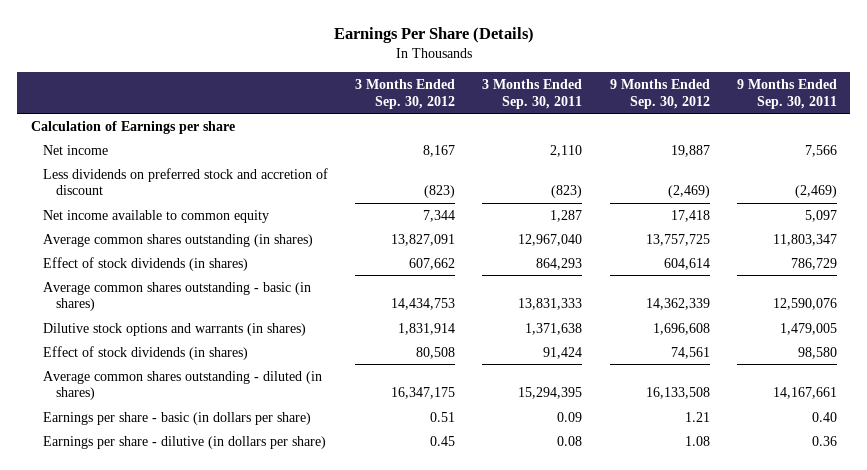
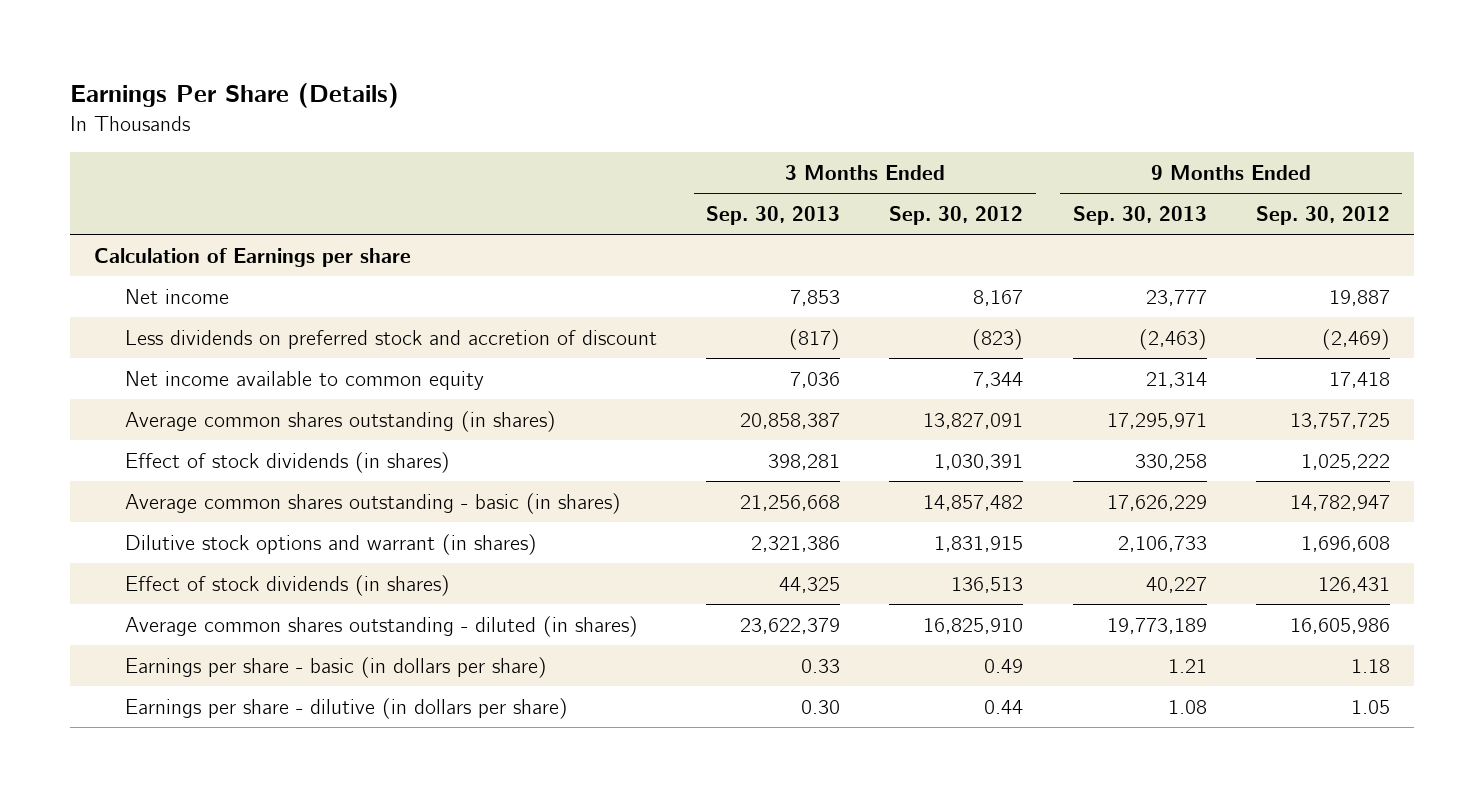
- | 3 Months Ended Sep. 30, 2012 | 3 Months Ended Sep. 30, 2011 | 9 Months Ended Sep. 30, 2012 | 9 Months Ended Sep. 30, 2011
+ | 3 Months Ended Sep. 30, 2013 | 3 Months Ended Sep. 30, 2012 | 9 Months Ended Sep. 30, 2013 | 9 Months Ended Sep. 30, 2012
- Effect of stock dividends (in shares) | 607,662 | 864,293 | 604,614 | 786,729
- Average common shares outstanding - basic (in shares) | 14,434,753 | 13,831,333 | 14,362,339 | 12,590,076
- Dilutive stock options and warrants (in shares) | 1,831,914 | 1,371,638 | 1,696,608 | 1,479,005
- Effect of stock dividends (in shares) | 80,508 | 91,424 | 74,561 | 98,580
- Average common shares outstanding - diluted (in shares) | 16,347,175 | 15,294,395 | 16,133,508 | 14,167,661
- Earnings per share - basic (in dollars per share) | 0.51 | 0.09 | 1.21 | 0.40
- Earnings per share - dilutive (in dollars per share) | 0.45 | 0.08 | 1.08 | 0.36
+ Effect of stock dividends (in shares) | 398,281 | 1,030,391 | 330,258 | 1,025,222
+ Average common shares outstanding - basic (in shares) | 21,256,668 | 14,857,482 | 17,626,229 | 14,782,947
+ Dilutive stock options and warrant (in shares) | 2,321,386 | 1,831,915 | 2,106,733 | 1,696,608
+ Effect of stock dividends (in shares) | 44,325 | 136,513 | 40,227 | 126,431
+ Average common shares outstanding - diluted (in shares) | 23,622,379 | 16,825,910 | 19,773,189 | 16,605,986
+ Earnings per share - basic (in dollars per share) | 0.33 | 0.49 | 1.21 | 1.18
+ Earnings per share - dilutive (in dollars per share) | 0.30 | 0.44 | 1.08 | 1.05

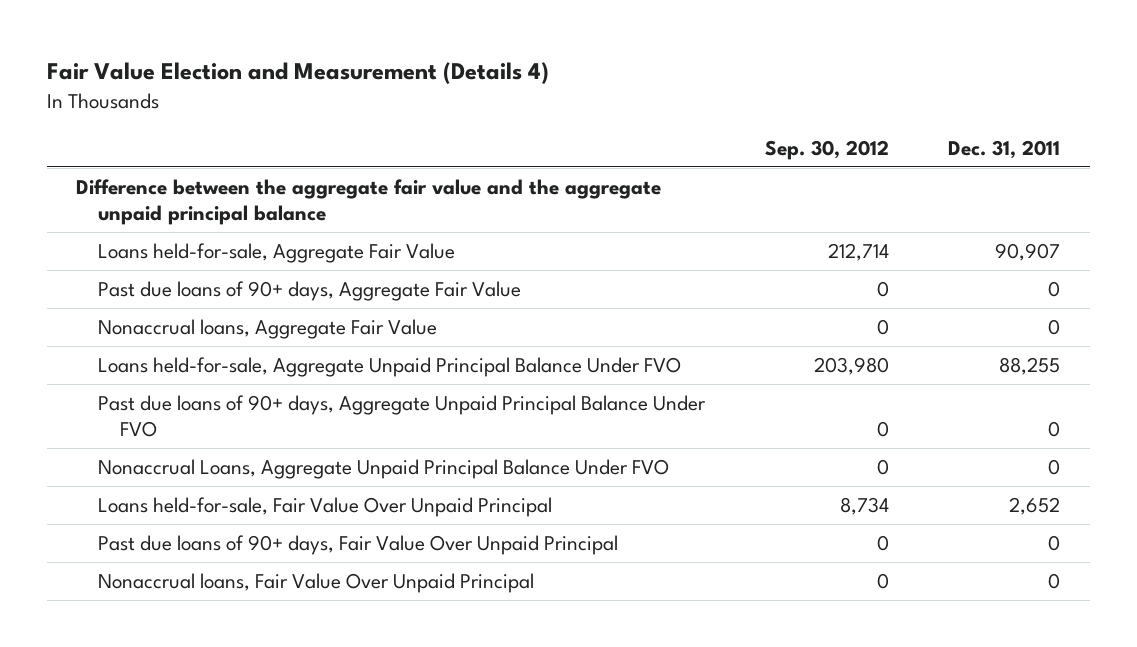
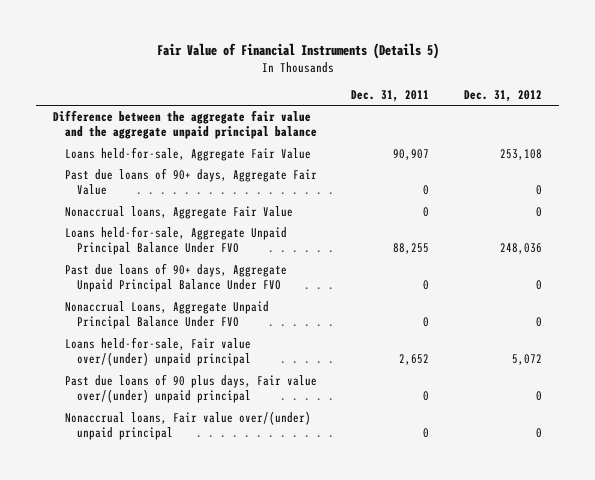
- Fair Value Election and Measurement (Details 4)
+ Fair Value of Financial Instruments (Details 5)
- | Sep. 30, 2012 | Dec. 31, 2011
+ | Dec. 31, 2011 | Dec. 31, 2012
- Loans held-for-sale, Fair Value Over Unpaid Principal | 8,734 | 2,652
- Past due loans of 90+ days, Fair Value Over Unpaid Principal | 0 | 0
- Nonaccrual loans, Fair Value Over Unpaid Principal | 0 | 0
+ Loans held-for-sale, Fair value over/(under) unpaid principal | 2,652 | 5,072
+ Past due loans of 90 plus days, Fair value over/(under) unpaid principal | 0 | 0
+ Nonaccrual loans, Fair value over/(under) unpaid principal | 0 | 0

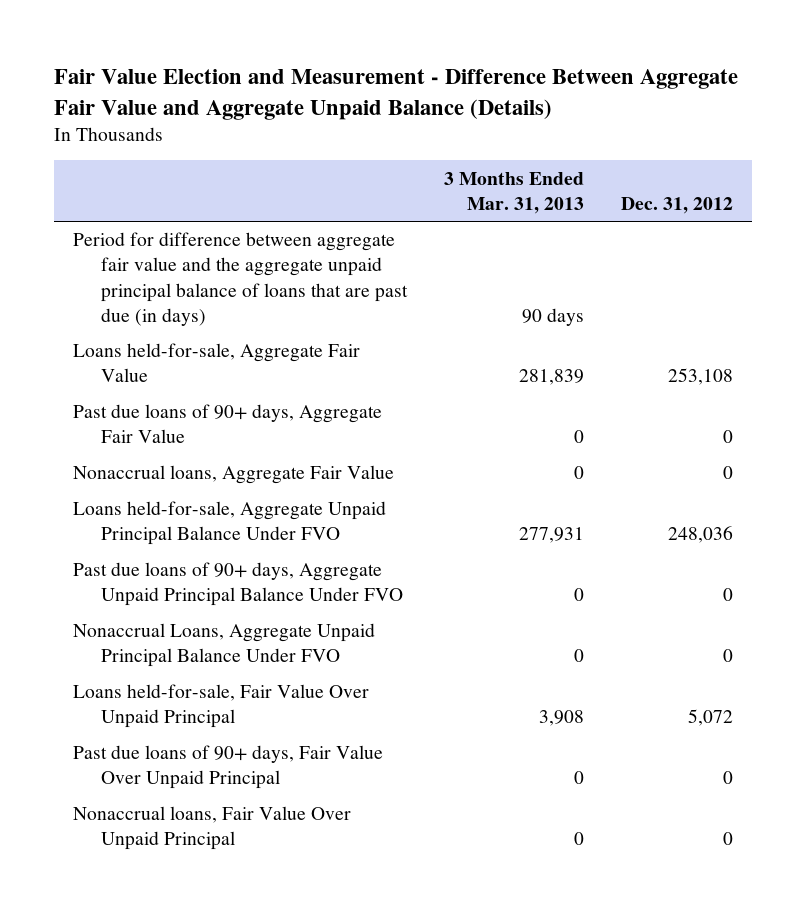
- Fair Value of Financial Instruments (Details 5)
+ Fair Value Election and Measurement - Difference Between Aggregate Fair Value and Aggregate Unpaid Balance (Details)
- | Dec. 31, 2011 | Dec. 31, 2012
+ | 3 Months Ended Mar. 31, 2013 | Dec. 31, 2012
- Difference between the aggregate fair value and the aggregate unpaid principal balance
+ Period for difference between aggregate fair value and the aggregate unpaid principal balance of loans that are past due (in days) | 90 days |
- Loans held-for-sale, Fair value over/(under) unpaid principal | 2,652 | 5,072
- Past due loans of 90 plus days, Fair value over/(under) unpaid principal | 0 | 0
- Nonaccrual loans, Fair value over/(under) unpaid principal | 0 | 0
+ Loans held-for-sale, Fair Value Over Unpaid Principal | 3,908 | 5,072
+ Past due loans of 90+ days, Fair Value Over Unpaid Principal | 0 | 0
+ Nonaccrual loans, Fair Value Over Unpaid Principal | 0 | 0

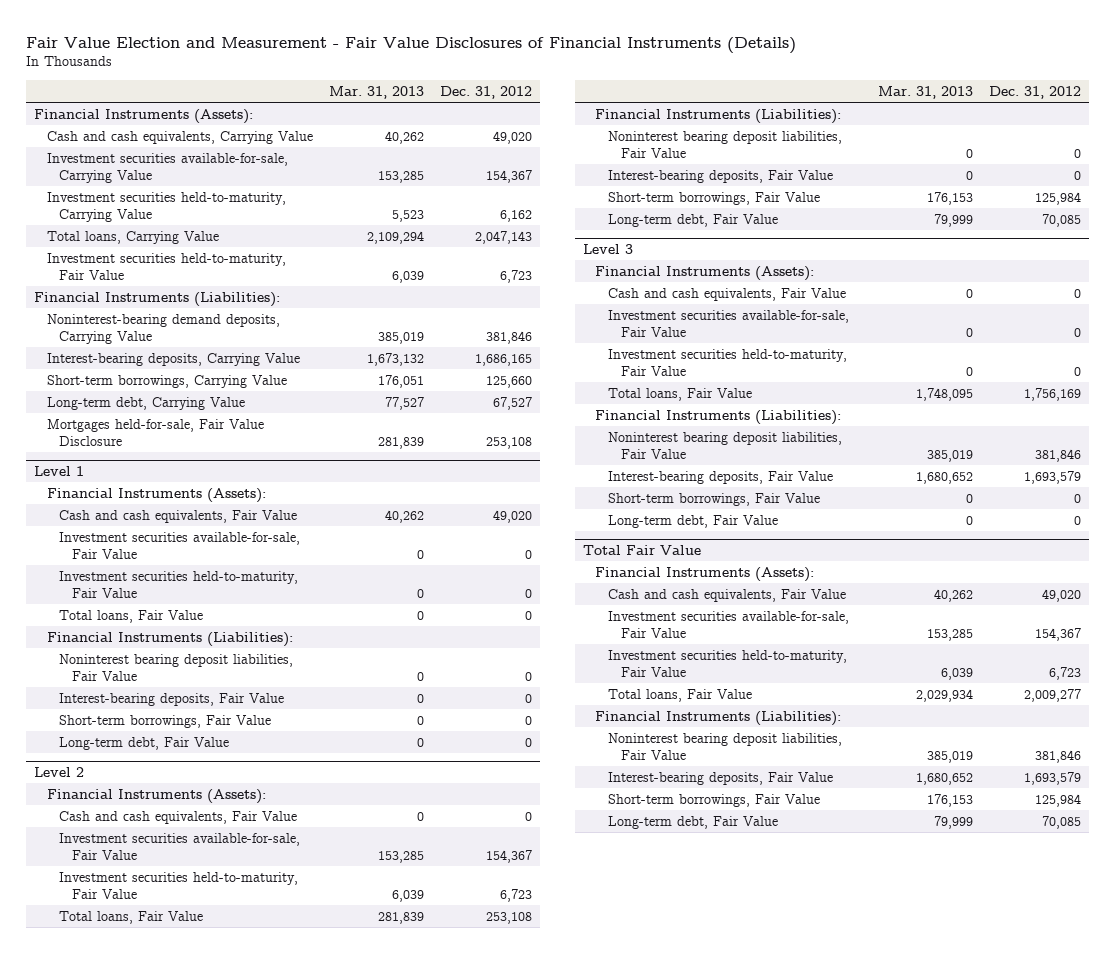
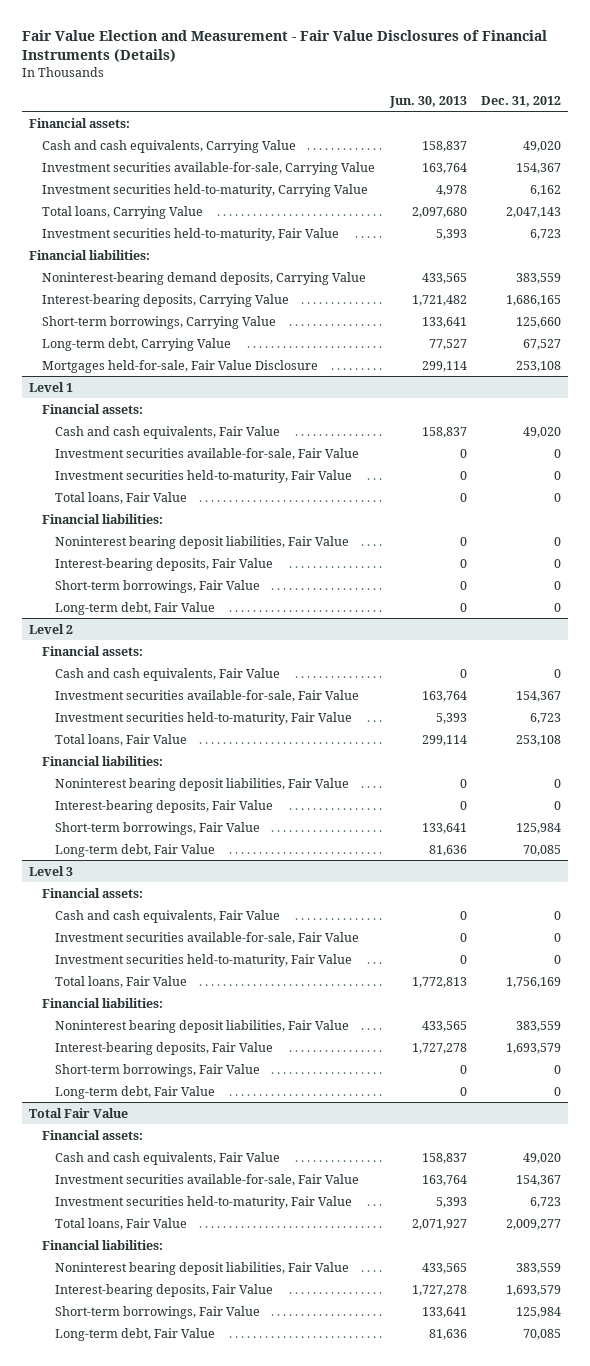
- | Mar. 31, 2013 | Dec. 31, 2012
+ | Jun. 30, 2013 | Dec. 31, 2012
- Financial Instruments (Assets):
+ Financial assets:
- Financial Instruments (Liabilities):
- Noninterest-bearing demand deposits, Carrying Value | 385,019 | 381,846
+ Financial liabilities:
+ Noninterest-bearing demand deposits, Carrying Value | 433,565 | 383,559
@ Level 1
- Financial Instruments (Assets):
+ Financial assets:
- Financial Instruments (Liabilities):
+ Financial liabilities:
@ Level 2
- Financial Instruments (Assets):
+ Financial assets:
- Financial Instruments (Liabilities):
+ Financial liabilities:
@ Level 3
- Financial Instruments (Assets):
+ Financial assets:
- Financial Instruments (Liabilities):
- Noninterest bearing deposit liabilities, Fair Value | 385,019 | 381,846
+ Financial liabilities:
+ Noninterest bearing deposit liabilities, Fair Value | 433,565 | 383,559
@ Total Fair Value
- Financial Instruments (Assets):
+ Financial assets:
- Financial Instruments (Liabilities):
- Noninterest bearing deposit liabilities, Fair Value | 385,019 | 381,846
+ Financial liabilities:
+ Noninterest bearing deposit liabilities, Fair Value | 433,565 | 383,559

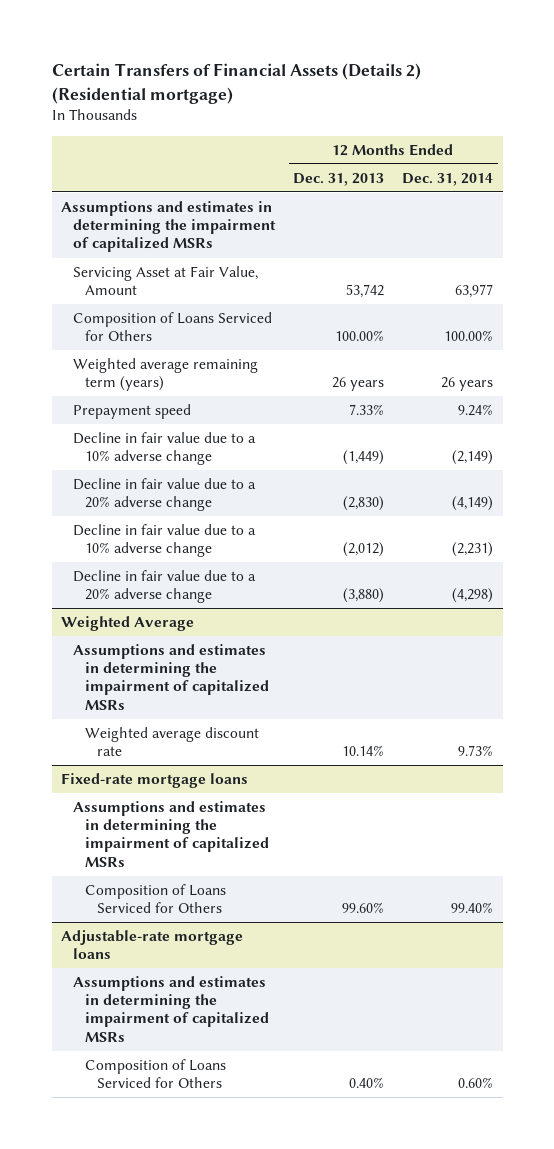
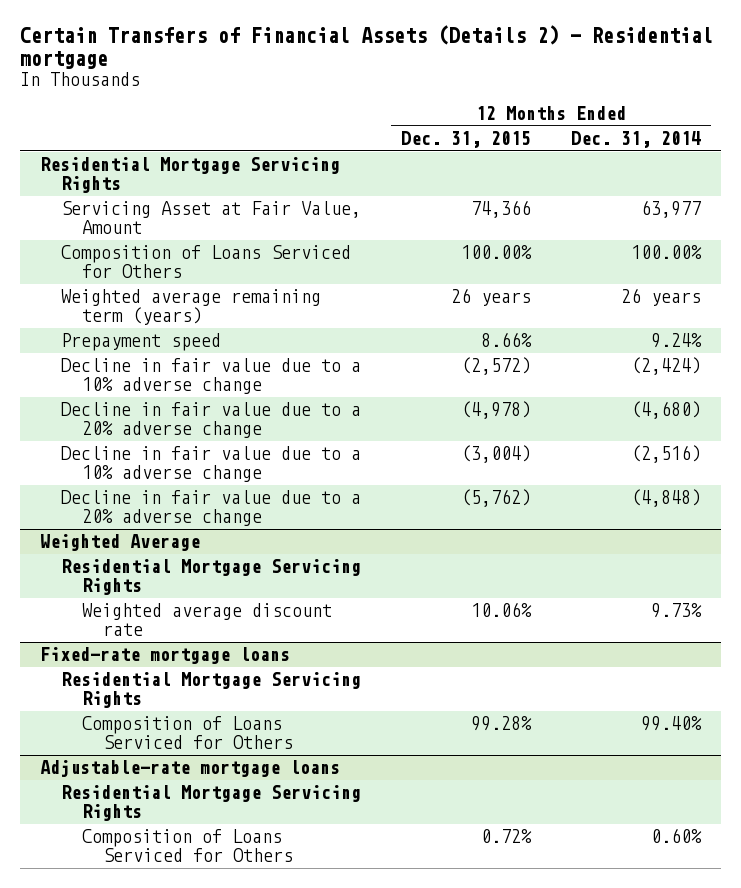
- Certain Transfers of Financial Assets (Details 2) (Residential mortgage)
+ Certain Transfers of Financial Assets (Details 2) - Residential mortgage
- | 12 Months Ended Dec. 31, 2013 | 12 Months Ended Dec. 31, 2014
+ | 12 Months Ended Dec. 31, 2015 | 12 Months Ended Dec. 31, 2014
- Assumptions and estimates in determining the impairment of capitalized MSRs
+ Residential Mortgage Servicing Rights
- Decline in fair value due to a 10% adverse change | (1,449) | (2,149)
- Decline in fair value due to a 20% adverse change | (2,830) | (4,149)
- Decline in fair value due to a 10% adverse change | (2,012) | (2,231)
- Decline in fair value due to a 20% adverse change | (3,880) | (4,298)
+ Decline in fair value due to a 10% adverse change | (2,572) | (2,424)
+ Decline in fair value due to a 20% adverse change | (4,978) | (4,680)
+ Decline in fair value due to a 10% adverse change | (3,004) | (2,516)
+ Decline in fair value due to a 20% adverse change | (5,762) | (4,848)
@ Weighted Average
- Assumptions and estimates in determining the impairment of capitalized MSRs
+ Residential Mortgage Servicing Rights
@ Fixed-rate mortgage loans
- Assumptions and estimates in determining the impairment of capitalized MSRs
+ Residential Mortgage Servicing Rights
@ Adjustable-rate mortgage loans
- Assumptions and estimates in determining the impairment of capitalized MSRs
+ Residential Mortgage Servicing Rights

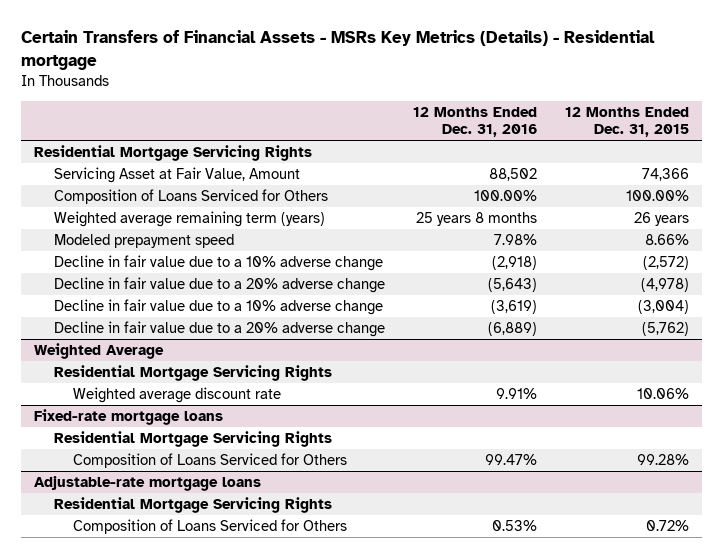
- Certain Transfers of Financial Assets (Details 2) - Residential mortgage
+ Certain Transfers of Financial Assets - MSRs Key Metrics (Details) - Residential mortgage
- | 12 Months Ended Dec. 31, 2015 | 12 Months Ended Dec. 31, 2014
+ | 12 Months Ended Dec. 31, 2016 | 12 Months Ended Dec. 31, 2015
- Prepayment speed | 8.66% | 9.24%
+ Modeled prepayment speed | 7.98% | 8.66%

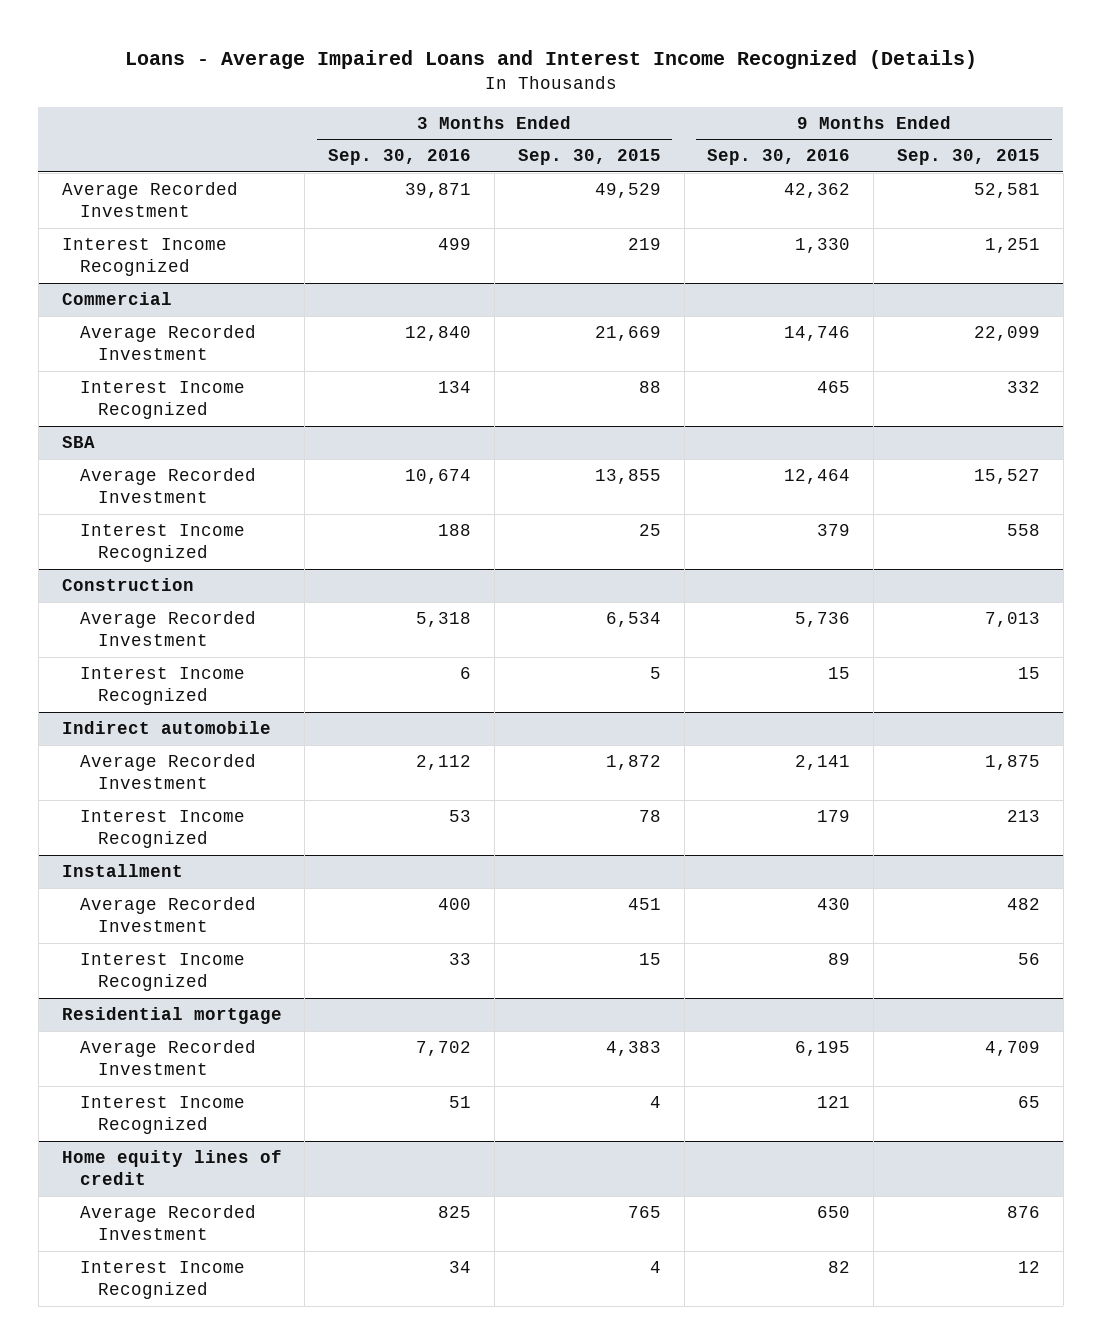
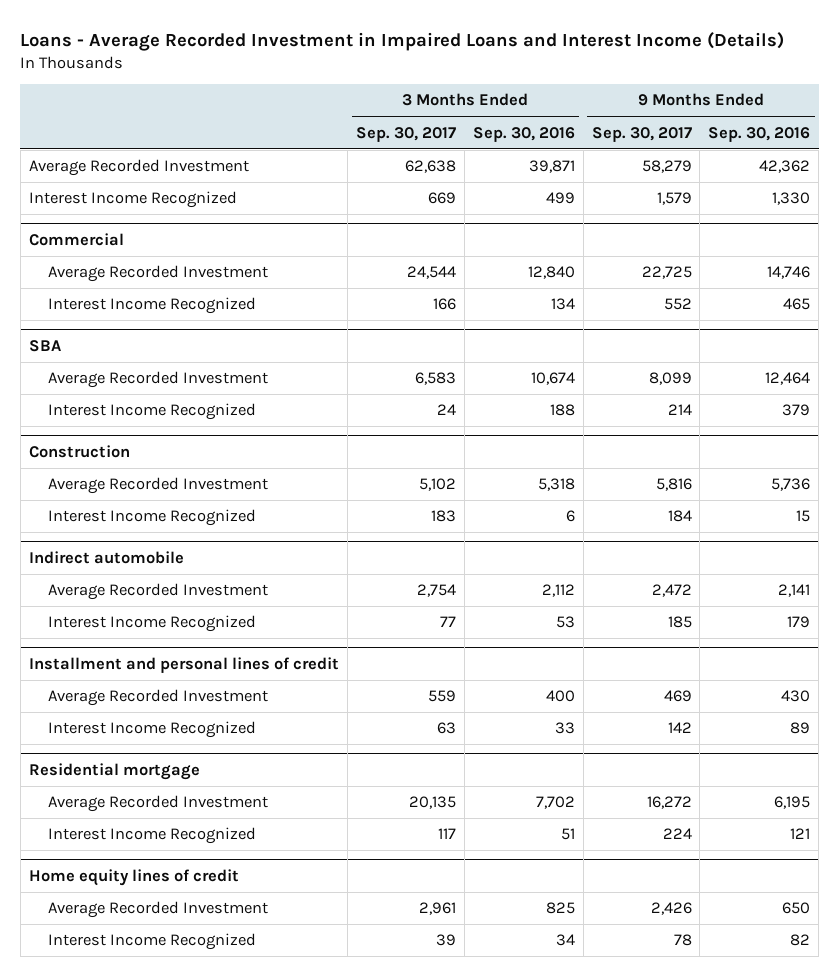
- Loans - Average Impaired Loans and Interest Income Recognized (Details)
+ Loans - Average Recorded Investment in Impaired Loans and Interest Income (Details)
- | 3 Months Ended Sep. 30, 2016 | 3 Months Ended Sep. 30, 2015 | 9 Months Ended Sep. 30, 2016 | 9 Months Ended Sep. 30, 2015
+ | 3 Months Ended Sep. 30, 2017 | 3 Months Ended Sep. 30, 2016 | 9 Months Ended Sep. 30, 2017 | 9 Months Ended Sep. 30, 2016
- Installment
+ Installment and personal lines of credit

